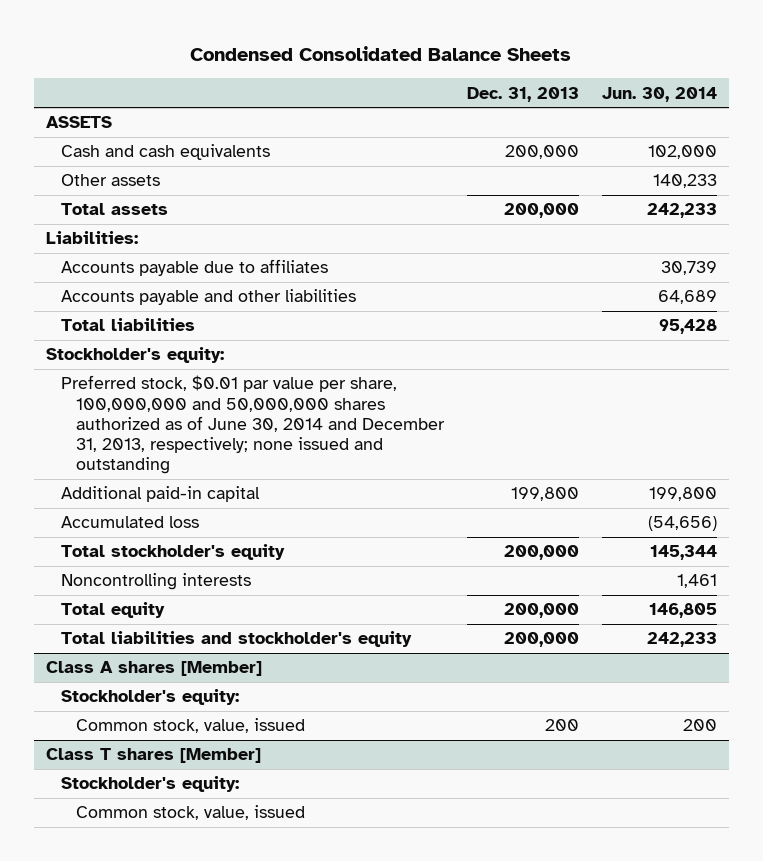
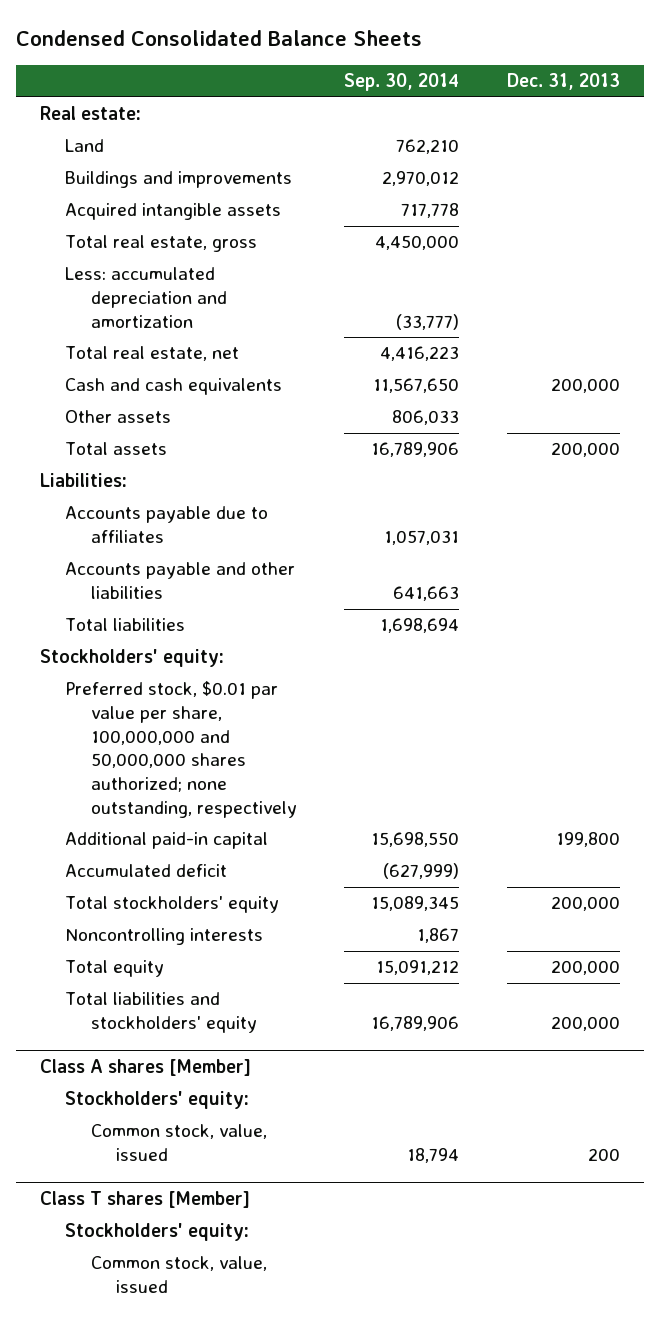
- | Dec. 31, 2013 | Jun. 30, 2014
+ | Sep. 30, 2014 | Dec. 31, 2013
- ASSETS
+ Real estate:
+ Land | 762,210 |
+ Buildings and improvements | 2,970,012 |
+ Acquired intangible assets | 717,778 |
+ Total real estate, gross | 4,450,000 |
+ Less: accumulated depreciation and amortization | (33,777) |
+ Total real estate, net | 4,416,223 |
- Stockholder's equity:
- Preferred stock, $0.01 par value per share, 100,000,000 and 50,000,000 shares authorized as of June 30, 2014 and December 31, 2013, respectively; none issued and outstanding
+ Stockholders' equity:
+ Preferred stock, $0.01 par value per share, 100,000,000 and 50,000,000 shares authorized; none outstanding, respectively
- Accumulated loss | | (54,656)
- Total stockholder's equity | 200,000 | 145,344
+ Accumulated deficit | (627,999) |
+ Total stockholders' equity | 15,089,345 | 200,000
- Total liabilities and stockholder's equity | 200,000 | 242,233
+ Total liabilities and stockholders' equity | 16,789,906 | 200,000
@ Class A shares [Member]
- Stockholder's equity:
+ Stockholders' equity:
@ Class T shares [Member]
- Stockholder's equity:
+ Stockholders' equity:

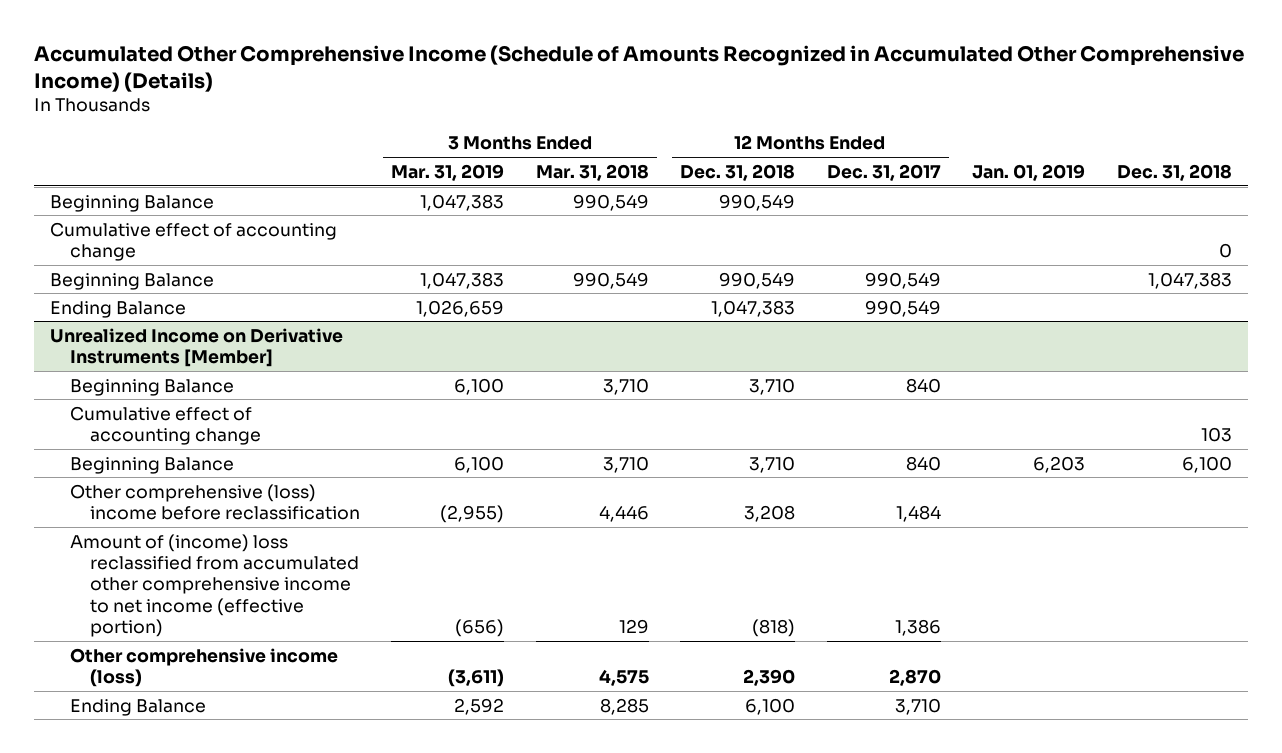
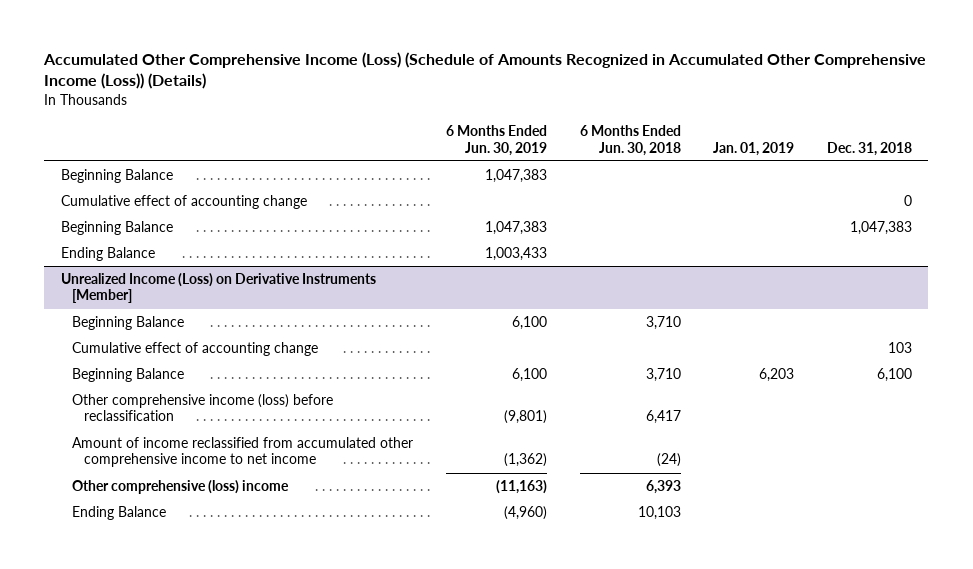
- Accumulated Other Comprehensive Income (Schedule of Amounts Recognized in Accumulated Other Comprehensive Income) (Details)
+ Accumulated Other Comprehensive Income (Loss) (Schedule of Amounts Recognized in Accumulated Other Comprehensive Income (Loss)) (Details)
- | 3 Months Ended Mar. 31, 2019 | 3 Months Ended Mar. 31, 2018 | 12 Months Ended Dec. 31, 2018 | 12 Months Ended Dec. 31, 2017 | Jan. 01, 2019 | Dec. 31, 2018
+ | 6 Months Ended Jun. 30, 2019 | 6 Months Ended Jun. 30, 2018 | Jan. 01, 2019 | Dec. 31, 2018
- Unrealized Income on Derivative Instruments [Member]
+ Unrealized Income (Loss) on Derivative Instruments [Member]
- Other comprehensive (loss) income before reclassification | (2,955) | 4,446 | 3,208 | 1,484 | |
- Amount of (income) loss reclassified from accumulated other comprehensive income to net income (effective portion) | (656) | 129 | (818) | 1,386 | |
- Other comprehensive income (loss) | (3,611) | 4,575 | 2,390 | 2,870 | |
+ Other comprehensive income (loss) before reclassification | (9,801) | 6,417 | |
+ Amount of income reclassified from accumulated other comprehensive income to net income | (1,362) | (24) | |
+ Other comprehensive (loss) income | (11,163) | 6,393 | |

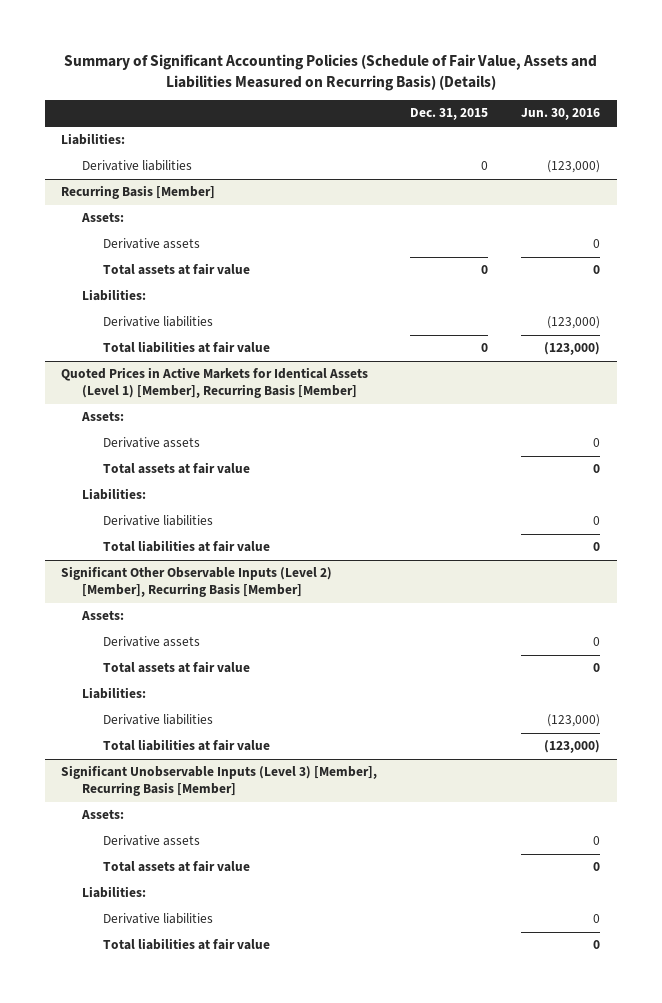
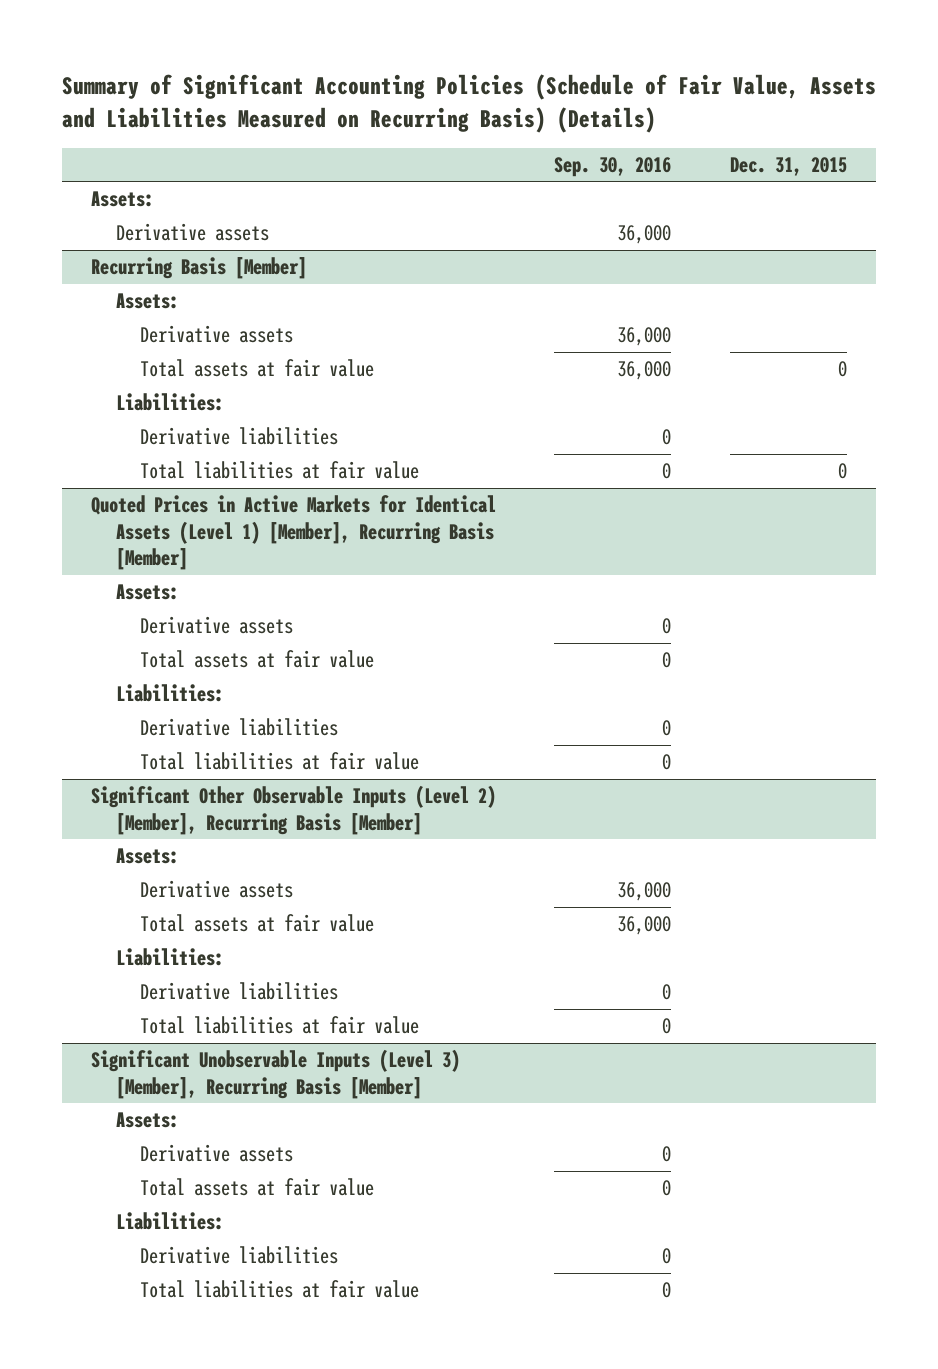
- | Dec. 31, 2015 | Jun. 30, 2016
+ | Sep. 30, 2016 | Dec. 31, 2015
- Liabilities:
- Derivative liabilities | 0 | (123,000)
+ Assets:
+ Derivative assets | 36,000 |

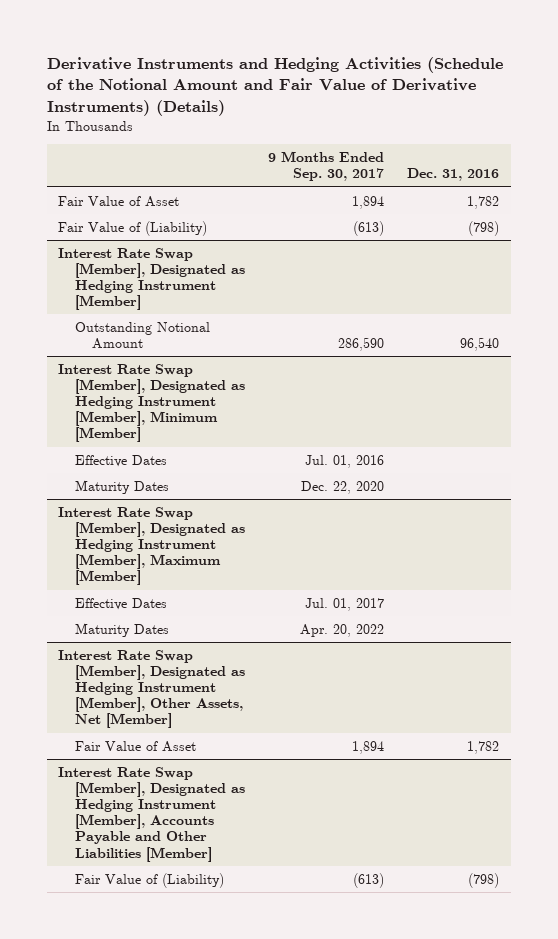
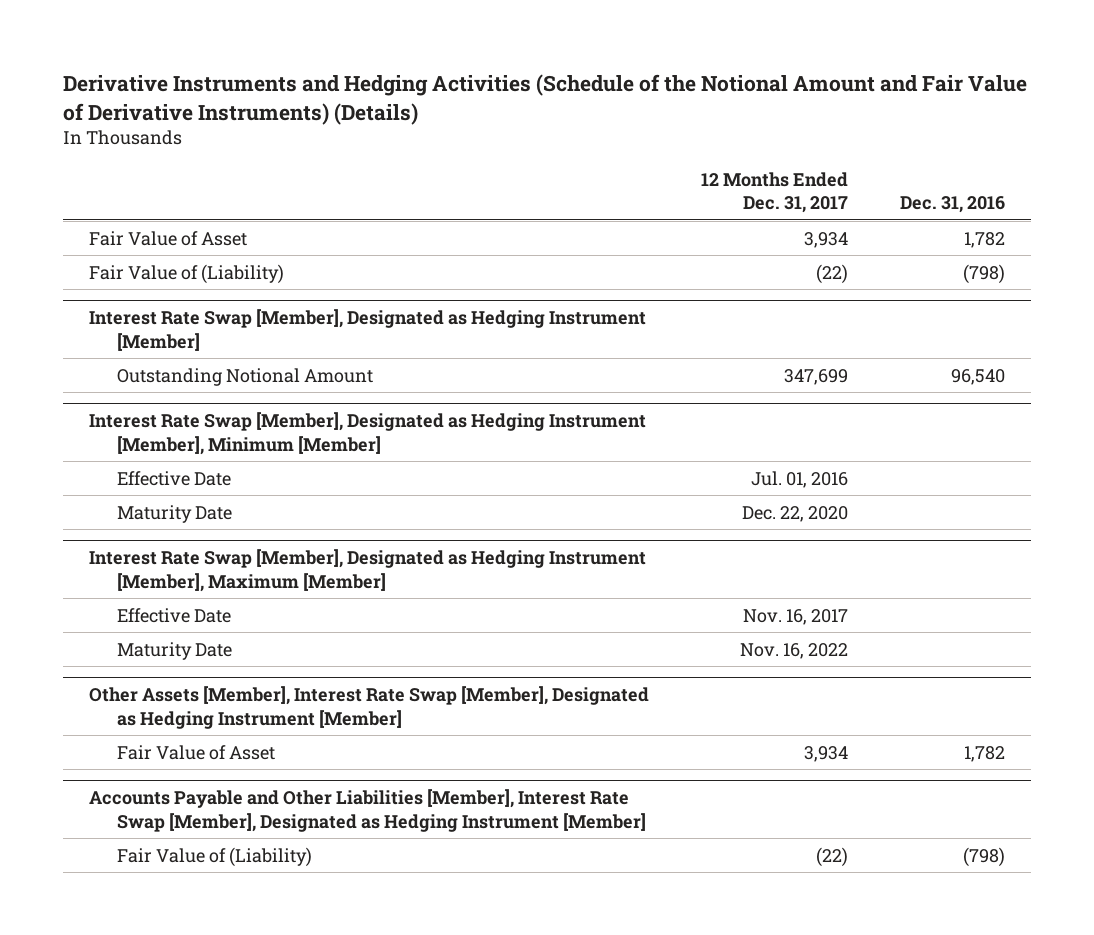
- | 9 Months Ended Sep. 30, 2017 | Dec. 31, 2016
+ | 12 Months Ended Dec. 31, 2017 | Dec. 31, 2016
@ Interest Rate Swap [Member], Designated as Hedging Instrument [Member], Minimum [Member]
- Effective Dates | Jul. 01, 2016 |
- Maturity Dates | Dec. 22, 2020 |
+ Effective Date | Jul. 01, 2016 |
+ Maturity Date | Dec. 22, 2020 |
@ Interest Rate Swap [Member], Designated as Hedging Instrument [Member], Maximum [Member]
- Effective Dates | Jul. 01, 2017 |
- Maturity Dates | Apr. 20, 2022 |
- Interest Rate Swap [Member], Designated as Hedging Instrument [Member], Other Assets, Net [Member]
@ Interest Rate Swap [Member], Designated as Hedging Instrument [Member], Maximum [Member]
+ Effective Date | Nov. 16, 2017 |
+ Maturity Date | Nov. 16, 2022 |
+ Other Assets [Member], Interest Rate Swap [Member], Designated as Hedging Instrument [Member]
- Interest Rate Swap [Member], Designated as Hedging Instrument [Member], Accounts Payable and Other Liabilities [Member]
+ Accounts Payable and Other Liabilities [Member], Interest Rate Swap [Member], Designated as Hedging Instrument [Member]

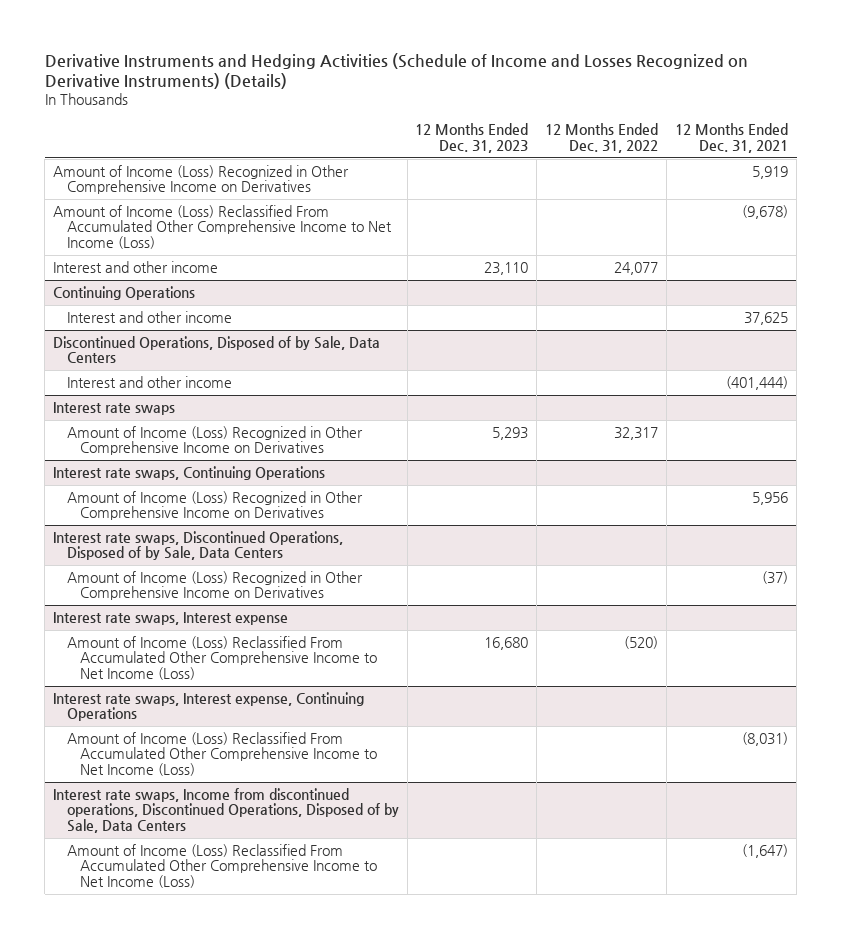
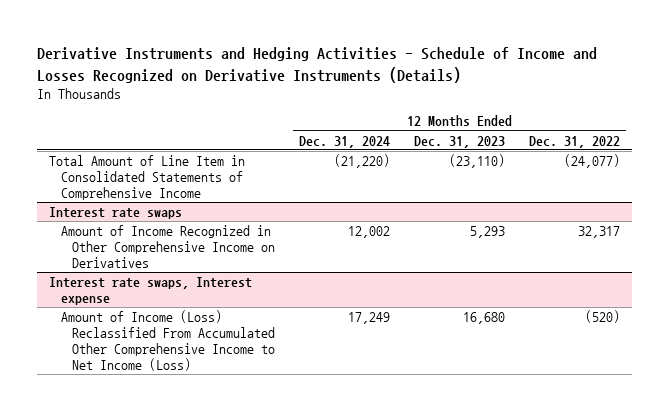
- Derivative Instruments and Hedging Activities (Schedule of Income and Losses Recognized on Derivative Instruments) (Details)
+ Derivative Instruments and Hedging Activities - Schedule of Income and Losses Recognized on Derivative Instruments (Details)
- | 12 Months Ended Dec. 31, 2023 | 12 Months Ended Dec. 31, 2022 | 12 Months Ended Dec. 31, 2021
+ | 12 Months Ended Dec. 31, 2024 | 12 Months Ended Dec. 31, 2023 | 12 Months Ended Dec. 31, 2022
- Amount of Income (Loss) Recognized in Other Comprehensive Income on Derivatives | | | 5,919
- Amount of Income (Loss) Reclassified From Accumulated Other Comprehensive Income to Net Income (Loss) | | | (9,678)
- Interest and other income | 23,110 | 24,077 |
- Continuing Operations
- Interest and other income | | | 37,625
- Discontinued Operations, Disposed of by Sale, Data Centers
- Interest and other income | | | (401,444)
+ Total Amount of Line Item in Consolidated Statements of Comprehensive Income | (21,220) | (23,110) | (24,077)
@ Interest rate swaps
- Amount of Income (Loss) Recognized in Other Comprehensive Income on Derivatives | 5,293 | 32,317 |
- Interest rate swaps, Continuing Operations
- Amount of Income (Loss) Recognized in Other Comprehensive Income on Derivatives | | | 5,956
- Interest rate swaps, Discontinued Operations, Disposed of by Sale, Data Centers
- Amount of Income (Loss) Recognized in Other Comprehensive Income on Derivatives | | | (37)
@ Interest rate swaps
+ Amount of Income Recognized in Other Comprehensive Income on Derivatives | 12,002 | 5,293 | 32,317
- Interest rate swaps, Interest expense, Continuing Operations
- Amount of Income (Loss) Reclassified From Accumulated Other Comprehensive Income to Net Income (Loss) | | | (8,031)
- Interest rate swaps, Income from discontinued operations, Discontinued Operations, Disposed of by Sale, Data Centers
- Amount of Income (Loss) Reclassified From Accumulated Other Comprehensive Income to Net Income (Loss) | | | (1,647)

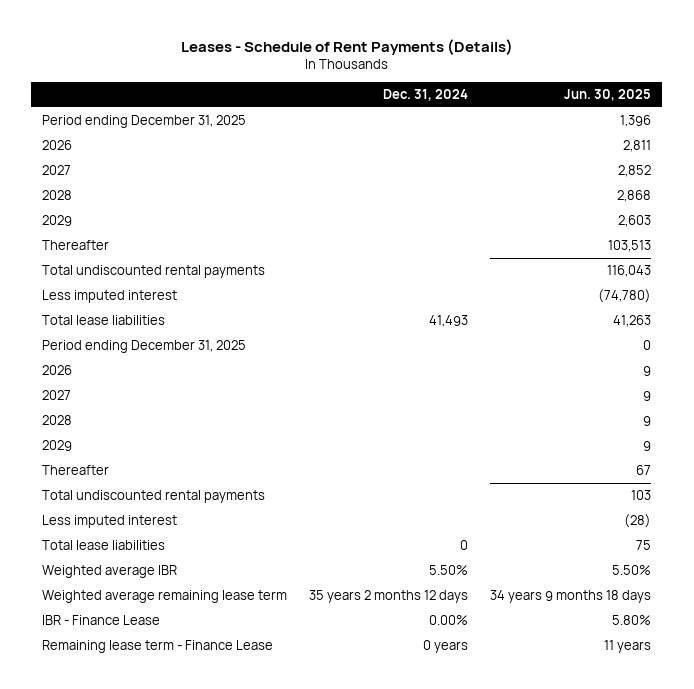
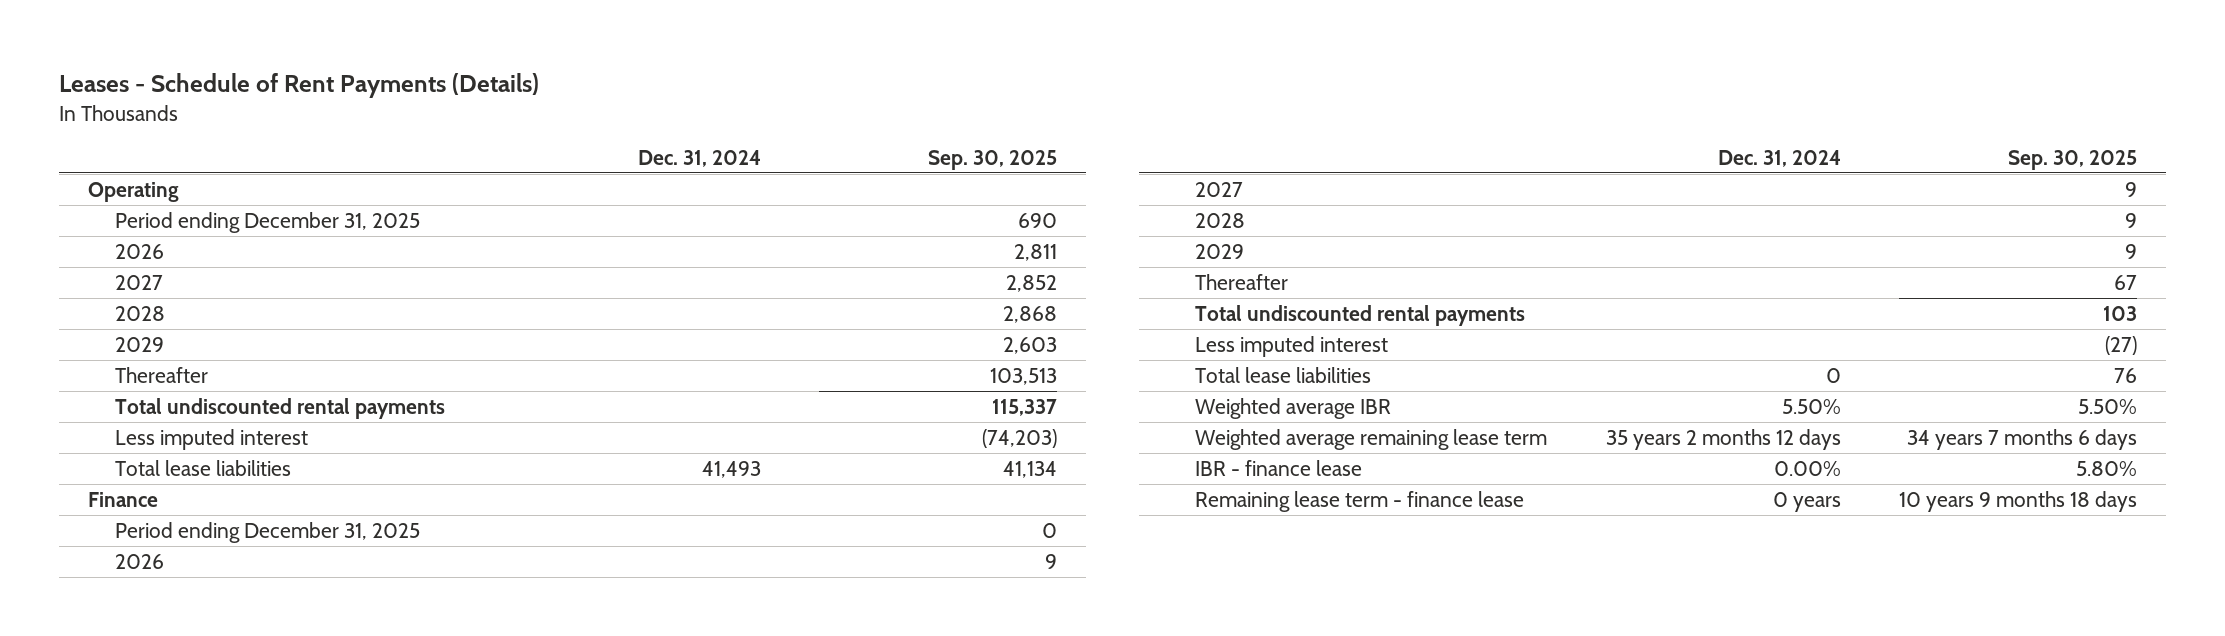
- | Dec. 31, 2024 | Jun. 30, 2025
+ | Dec. 31, 2024 | Sep. 30, 2025
+ Operating
+ Finance
- IBR - Finance Lease | 0.00% | 5.80%
- Remaining lease term - Finance Lease | 0 years | 11 years
+ IBR - finance lease | 0.00% | 5.80%
+ Remaining lease term - finance lease | 0 years | 10 years 9 months 18 days

